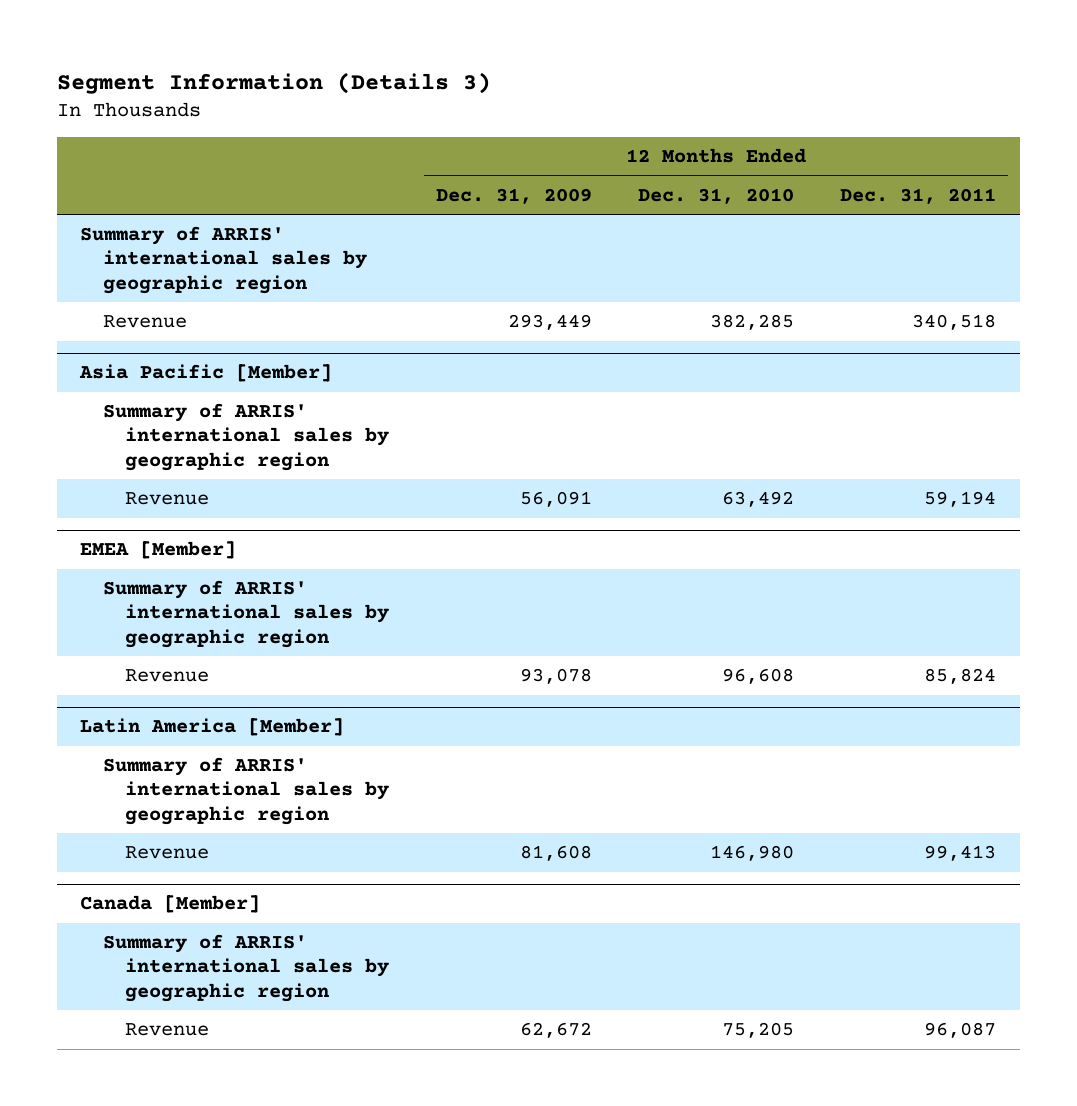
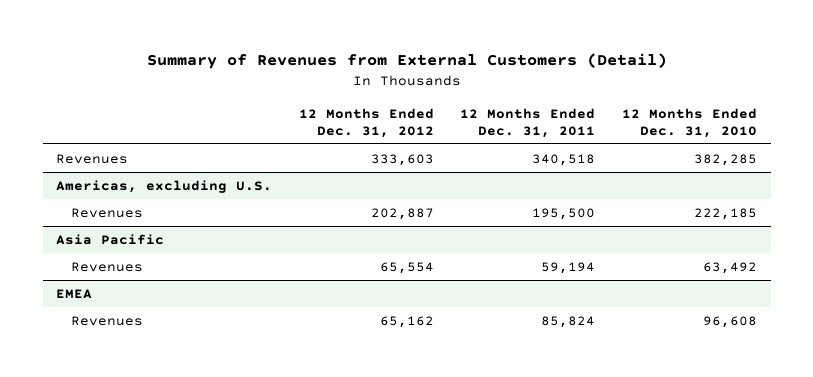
- Segment Information (Details 3)
+ Summary of Revenues from External Customers (Detail)
- | 12 Months Ended Dec. 31, 2009 | 12 Months Ended Dec. 31, 2010 | 12 Months Ended Dec. 31, 2011
+ | 12 Months Ended Dec. 31, 2012 | 12 Months Ended Dec. 31, 2011 | 12 Months Ended Dec. 31, 2010
- Summary of ARRIS' international sales by geographic region
- Revenue | 293,449 | 382,285 | 340,518
- Asia Pacific [Member]
- Summary of ARRIS' international sales by geographic region
- Revenue | 56,091 | 63,492 | 59,194
- EMEA [Member]
- Summary of ARRIS' international sales by geographic region
- Revenue | 93,078 | 96,608 | 85,824
- Latin America [Member]
- Summary of ARRIS' international sales by geographic region
- Revenue | 81,608 | 146,980 | 99,413
- Canada [Member]
- Summary of ARRIS' international sales by geographic region
- Revenue | 62,672 | 75,205 | 96,087
+ Revenues | 333,603 | 340,518 | 382,285
+ Americas, excluding U.S.
+ Revenues | 202,887 | 195,500 | 222,185
+ Asia Pacific
+ Revenues | 65,554 | 59,194 | 63,492
+ EMEA
+ Revenues | 65,162 | 85,824 | 96,608

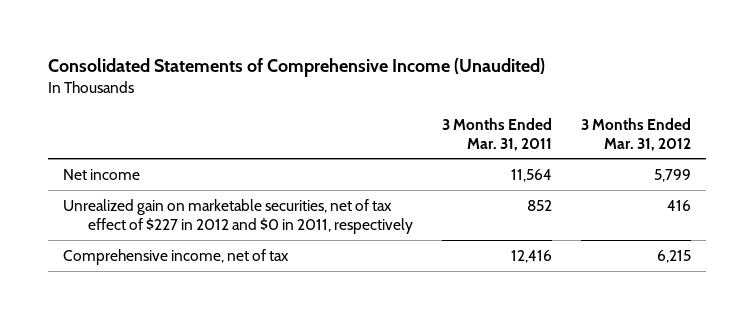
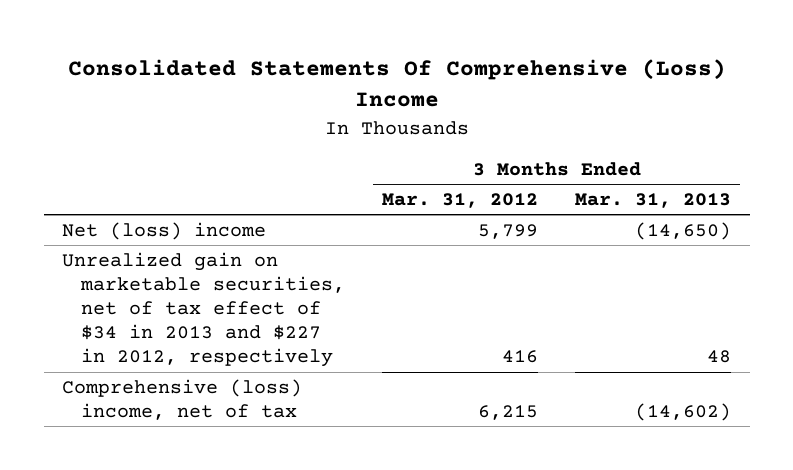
- Consolidated Statements of Comprehensive Income (Unaudited)
+ Consolidated Statements Of Comprehensive (Loss) Income
- | 3 Months Ended Mar. 31, 2011 | 3 Months Ended Mar. 31, 2012
+ | 3 Months Ended Mar. 31, 2012 | 3 Months Ended Mar. 31, 2013
- Net income | 11,564 | 5,799
- Unrealized gain on marketable securities, net of tax effect of $227 in 2012 and $0 in 2011, respectively | 852 | 416
- Comprehensive income, net of tax | 12,416 | 6,215
+ Net (loss) income | 5,799 | (14,650)
+ Unrealized gain on marketable securities, net of tax effect of $34 in 2013 and $227 in 2012, respectively | 416 | 48
+ Comprehensive (loss) income, net of tax | 6,215 | (14,602)

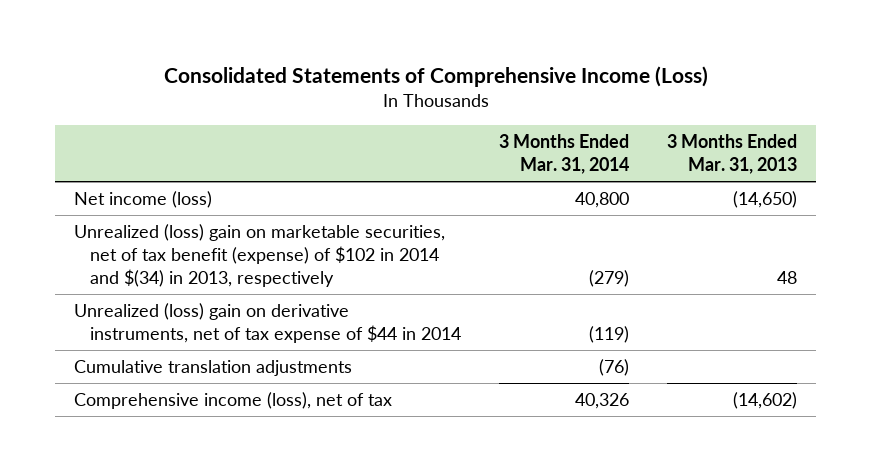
- Consolidated Statements Of Comprehensive (Loss) Income
+ Consolidated Statements of Comprehensive Income (Loss)
- | 3 Months Ended Mar. 31, 2012 | 3 Months Ended Mar. 31, 2013
+ | 3 Months Ended Mar. 31, 2014 | 3 Months Ended Mar. 31, 2013
- Net (loss) income | 5,799 | (14,650)
- Unrealized gain on marketable securities, net of tax effect of $34 in 2013 and $227 in 2012, respectively | 416 | 48
- Comprehensive (loss) income, net of tax | 6,215 | (14,602)
+ Net income (loss) | 40,800 | (14,650)
+ Unrealized (loss) gain on marketable securities, net of tax benefit (expense) of $102 in 2014 and $(34) in 2013, respectively | (279) | 48
+ Unrealized (loss) gain on derivative instruments, net of tax expense of $44 in 2014 | (119) |
+ Cumulative translation adjustments | (76) |
+ Comprehensive income (loss), net of tax | 40,326 | (14,602)

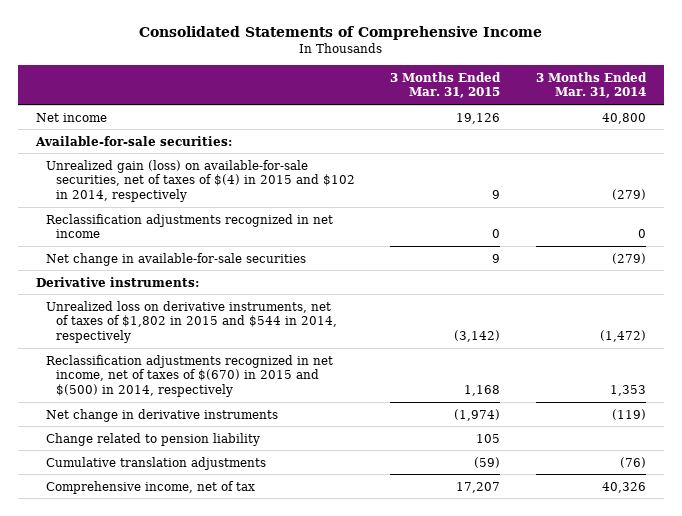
- Consolidated Statements of Comprehensive Income (Loss)
+ Consolidated Statements of Comprehensive Income
- | 3 Months Ended Mar. 31, 2014 | 3 Months Ended Mar. 31, 2013
+ | 3 Months Ended Mar. 31, 2015 | 3 Months Ended Mar. 31, 2014
- Net income (loss) | 40,800 | (14,650)
- Unrealized (loss) gain on marketable securities, net of tax benefit (expense) of $102 in 2014 and $(34) in 2013, respectively | (279) | 48
- Unrealized (loss) gain on derivative instruments, net of tax expense of $44 in 2014 | (119) |
+ Net income | 19,126 | 40,800
+ Available-for-sale securities:
+ Unrealized gain (loss) on available-for-sale securities, net of taxes of $(4) in 2015 and $102 in 2014, respectively | 9 | (279)
+ Reclassification adjustments recognized in net income | 0 | 0
+ Net change in available-for-sale securities | 9 | (279)
+ Derivative instruments:
+ Unrealized loss on derivative instruments, net of taxes of $1,802 in 2015 and $544 in 2014, respectively | (3,142) | (1,472)
+ Reclassification adjustments recognized in net income, net of taxes of $(670) in 2015 and $(500) in 2014, respectively | 1,168 | 1,353
+ Net change in derivative instruments | (1,974) | (119)
+ Change related to pension liability | 105 |
- Comprehensive income (loss), net of tax | 40,326 | (14,602)
+ Comprehensive income, net of tax | 17,207 | 40,326

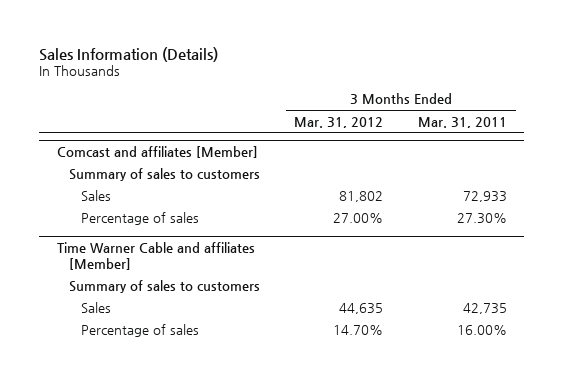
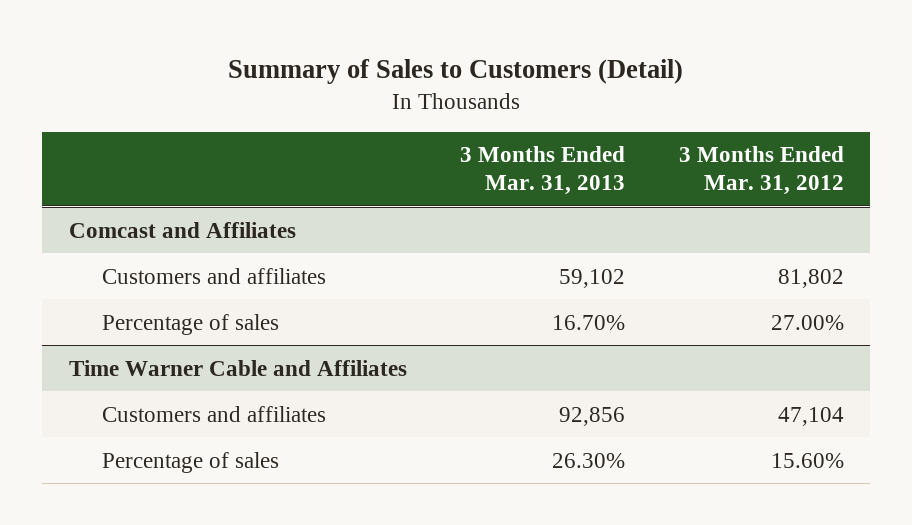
- Sales Information (Details)
+ Summary of Sales to Customers (Detail)
- | 3 Months Ended Mar. 31, 2012 | 3 Months Ended Mar. 31, 2011
+ | 3 Months Ended Mar. 31, 2013 | 3 Months Ended Mar. 31, 2012
- Comcast and affiliates [Member]
- Summary of sales to customers
- Sales | 81,802 | 72,933
+ Comcast and Affiliates
+ Customers and affiliates | 59,102 | 81,802
- Time Warner Cable and affiliates [Member]
- Summary of sales to customers
- Sales | 44,635 | 42,735
- Percentage of sales | 14.70% | 16.00%
+ Time Warner Cable and Affiliates
+ Customers and affiliates | 92,856 | 47,104
+ Percentage of sales | 26.30% | 15.60%

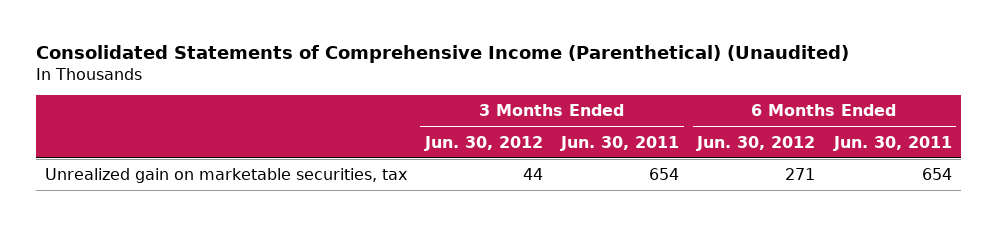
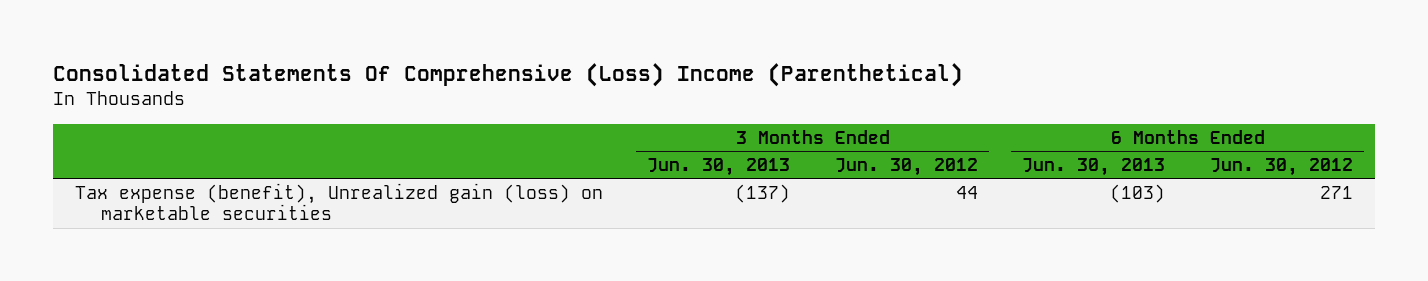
- Consolidated Statements of Comprehensive Income (Parenthetical) (Unaudited)
+ Consolidated Statements Of Comprehensive (Loss) Income (Parenthetical)
- | 3 Months Ended Jun. 30, 2012 | 3 Months Ended Jun. 30, 2011 | 6 Months Ended Jun. 30, 2012 | 6 Months Ended Jun. 30, 2011
+ | 3 Months Ended Jun. 30, 2013 | 3 Months Ended Jun. 30, 2012 | 6 Months Ended Jun. 30, 2013 | 6 Months Ended Jun. 30, 2012
- Unrealized gain on marketable securities, tax | 44 | 654 | 271 | 654
+ Tax expense (benefit), Unrealized gain (loss) on marketable securities | (137) | 44 | (103) | 271

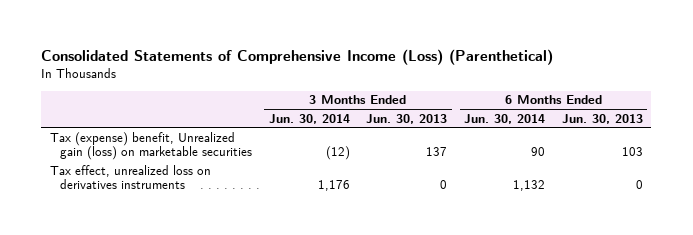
- Consolidated Statements Of Comprehensive (Loss) Income (Parenthetical)
+ Consolidated Statements of Comprehensive Income (Loss) (Parenthetical)
- | 3 Months Ended Jun. 30, 2013 | 3 Months Ended Jun. 30, 2012 | 6 Months Ended Jun. 30, 2013 | 6 Months Ended Jun. 30, 2012
+ | 3 Months Ended Jun. 30, 2014 | 3 Months Ended Jun. 30, 2013 | 6 Months Ended Jun. 30, 2014 | 6 Months Ended Jun. 30, 2013
- Tax expense (benefit), Unrealized gain (loss) on marketable securities | (137) | 44 | (103) | 271
+ Tax (expense) benefit, Unrealized gain (loss) on marketable securities | (12) | 137 | 90 | 103
+ Tax effect, unrealized loss on derivatives instruments | 1,176 | 0 | 1,132 | 0

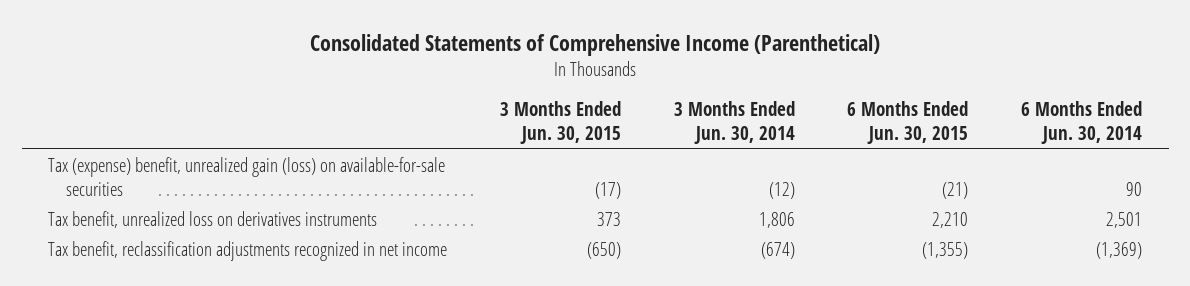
- Consolidated Statements of Comprehensive Income (Loss) (Parenthetical)
+ Consolidated Statements of Comprehensive Income (Parenthetical)
- | 3 Months Ended Jun. 30, 2014 | 3 Months Ended Jun. 30, 2013 | 6 Months Ended Jun. 30, 2014 | 6 Months Ended Jun. 30, 2013
+ | 3 Months Ended Jun. 30, 2015 | 3 Months Ended Jun. 30, 2014 | 6 Months Ended Jun. 30, 2015 | 6 Months Ended Jun. 30, 2014
- Tax (expense) benefit, Unrealized gain (loss) on marketable securities | (12) | 137 | 90 | 103
- Tax effect, unrealized loss on derivatives instruments | 1,176 | 0 | 1,132 | 0
+ Tax (expense) benefit, unrealized gain (loss) on available-for-sale securities | (17) | (12) | (21) | 90
+ Tax benefit, unrealized loss on derivatives instruments | 373 | 1,806 | 2,210 | 2,501
+ Tax benefit, reclassification adjustments recognized in net income | (650) | (674) | (1,355) | (1,369)

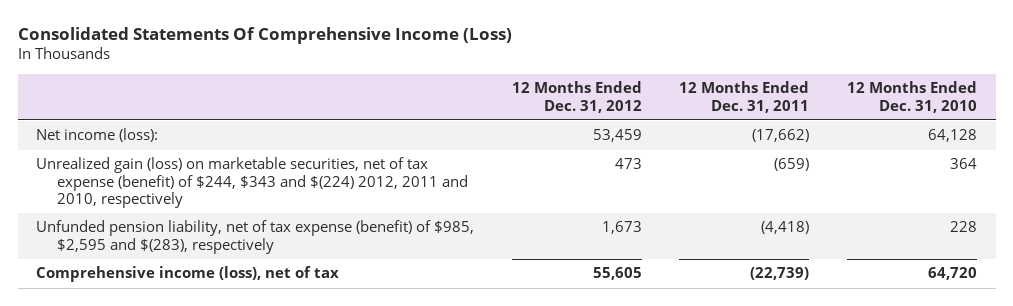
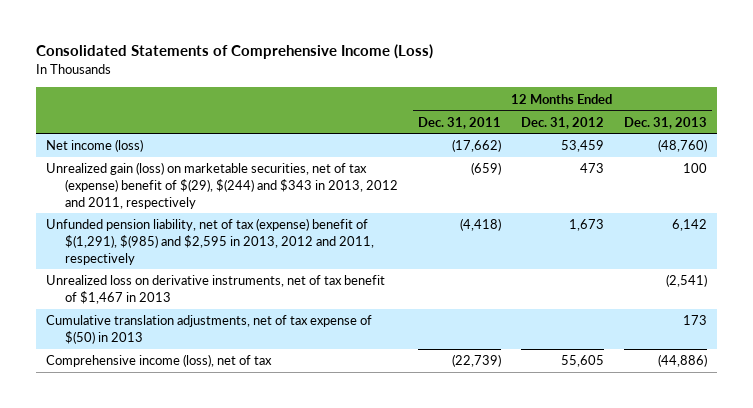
- Consolidated Statements Of Comprehensive Income (Loss)
+ Consolidated Statements of Comprehensive Income (Loss)
- | 12 Months Ended Dec. 31, 2012 | 12 Months Ended Dec. 31, 2011 | 12 Months Ended Dec. 31, 2010
+ | 12 Months Ended Dec. 31, 2011 | 12 Months Ended Dec. 31, 2012 | 12 Months Ended Dec. 31, 2013
- Net income (loss): | 53,459 | (17,662) | 64,128
- Unrealized gain (loss) on marketable securities, net of tax expense (benefit) of $244, $343 and $(224) 2012, 2011 and 2010, respectively | 473 | (659) | 364
- Unfunded pension liability, net of tax expense (benefit) of $985, $2,595 and $(283), respectively | 1,673 | (4,418) | 228
+ Net income (loss) | (17,662) | 53,459 | (48,760)
+ Unrealized gain (loss) on marketable securities, net of tax (expense) benefit of $(29), $(244) and $343 in 2013, 2012 and 2011, respectively | (659) | 473 | 100
+ Unfunded pension liability, net of tax (expense) benefit of $(1,291), $(985) and $2,595 in 2013, 2012 and 2011, respectively | (4,418) | 1,673 | 6,142
+ Unrealized loss on derivative instruments, net of tax benefit of $1,467 in 2013 | | | (2,541)
+ Cumulative translation adjustments, net of tax expense of $(50) in 2013 | | | 173

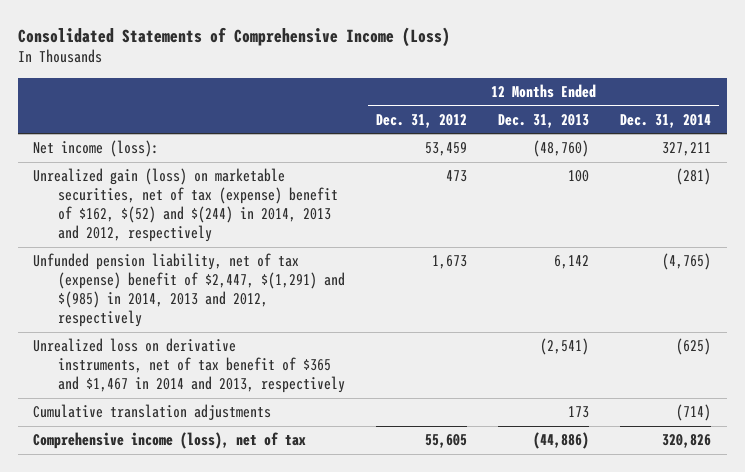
- | 12 Months Ended Dec. 31, 2011 | 12 Months Ended Dec. 31, 2012 | 12 Months Ended Dec. 31, 2013
+ | 12 Months Ended Dec. 31, 2012 | 12 Months Ended Dec. 31, 2013 | 12 Months Ended Dec. 31, 2014
- Net income (loss) | (17,662) | 53,459 | (48,760)
- Unrealized gain (loss) on marketable securities, net of tax (expense) benefit of $(29), $(244) and $343 in 2013, 2012 and 2011, respectively | (659) | 473 | 100
- Unfunded pension liability, net of tax (expense) benefit of $(1,291), $(985) and $2,595 in 2013, 2012 and 2011, respectively | (4,418) | 1,673 | 6,142
- Unrealized loss on derivative instruments, net of tax benefit of $1,467 in 2013 | | | (2,541)
- Cumulative translation adjustments, net of tax expense of $(50) in 2013 | | | 173
+ Net income (loss): | 53,459 | (48,760) | 327,211
+ Unrealized gain (loss) on marketable securities, net of tax (expense) benefit of $162, $(52) and $(244) in 2014, 2013 and 2012, respectively | 473 | 100 | (281)
+ Unfunded pension liability, net of tax (expense) benefit of $2,447, $(1,291) and $(985) in 2014, 2013 and 2012, respectively | 1,673 | 6,142 | (4,765)
+ Unrealized loss on derivative instruments, net of tax benefit of $365 and $1,467 in 2014 and 2013, respectively | | (2,541) | (625)
+ Cumulative translation adjustments | | 173 | (714)

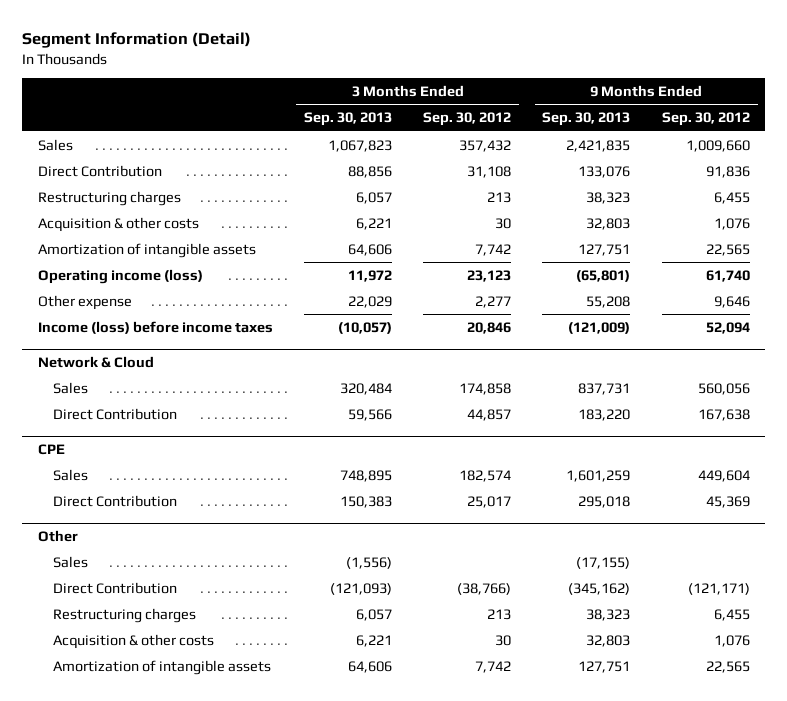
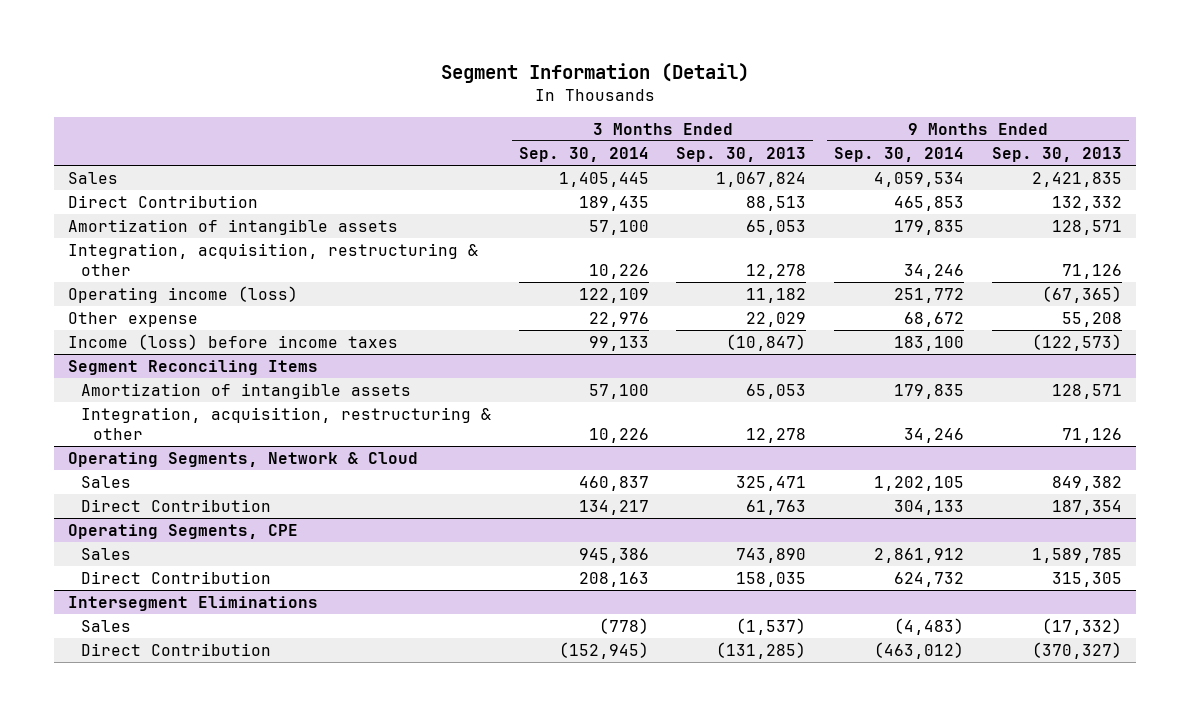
- | 3 Months Ended Sep. 30, 2013 | 3 Months Ended Sep. 30, 2012 | 9 Months Ended Sep. 30, 2013 | 9 Months Ended Sep. 30, 2012
+ | 3 Months Ended Sep. 30, 2014 | 3 Months Ended Sep. 30, 2013 | 9 Months Ended Sep. 30, 2014 | 9 Months Ended Sep. 30, 2013
- Sales | 1,067,823 | 357,432 | 2,421,835 | 1,009,660
- Direct Contribution | 88,856 | 31,108 | 133,076 | 91,836
- Restructuring charges | 6,057 | 213 | 38,323 | 6,455
- Acquisition & other costs | 6,221 | 30 | 32,803 | 1,076
- Amortization of intangible assets | 64,606 | 7,742 | 127,751 | 22,565
- Operating income (loss) | 11,972 | 23,123 | (65,801) | 61,740
+ Sales | 1,405,445 | 1,067,824 | 4,059,534 | 2,421,835
+ Direct Contribution | 189,435 | 88,513 | 465,853 | 132,332
+ Amortization of intangible assets | 57,100 | 65,053 | 179,835 | 128,571
+ Integration, acquisition, restructuring & other | 10,226 | 12,278 | 34,246 | 71,126
+ Operating income (loss) | 122,109 | 11,182 | 251,772 | (67,365)
- Income (loss) before income taxes | (10,057) | 20,846 | (121,009) | 52,094
- Network & Cloud
- Sales | 320,484 | 174,858 | 837,731 | 560,056
- Direct Contribution | 59,566 | 44,857 | 183,220 | 167,638
- CPE
- Sales | 748,895 | 182,574 | 1,601,259 | 449,604
- Direct Contribution | 150,383 | 25,017 | 295,018 | 45,369
- Other
- Sales | (1,556) | | (17,155) |
- Direct Contribution | (121,093) | (38,766) | (345,162) | (121,171)
- Restructuring charges | 6,057 | 213 | 38,323 | 6,455
- Acquisition & other costs | 6,221 | 30 | 32,803 | 1,076
- Amortization of intangible assets | 64,606 | 7,742 | 127,751 | 22,565
+ Income (loss) before income taxes | 99,133 | (10,847) | 183,100 | (122,573)
+ Segment Reconciling Items
+ Amortization of intangible assets | 57,100 | 65,053 | 179,835 | 128,571
+ Integration, acquisition, restructuring & other | 10,226 | 12,278 | 34,246 | 71,126
+ Operating Segments, Network & Cloud
+ Sales | 460,837 | 325,471 | 1,202,105 | 849,382
+ Direct Contribution | 134,217 | 61,763 | 304,133 | 187,354
+ Operating Segments, CPE
+ Sales | 945,386 | 743,890 | 2,861,912 | 1,589,785
+ Direct Contribution | 208,163 | 158,035 | 624,732 | 315,305
+ Intersegment Eliminations
+ Sales | (778) | (1,537) | (4,483) | (17,332)
+ Direct Contribution | (152,945) | (131,285) | (463,012) | (370,327)

